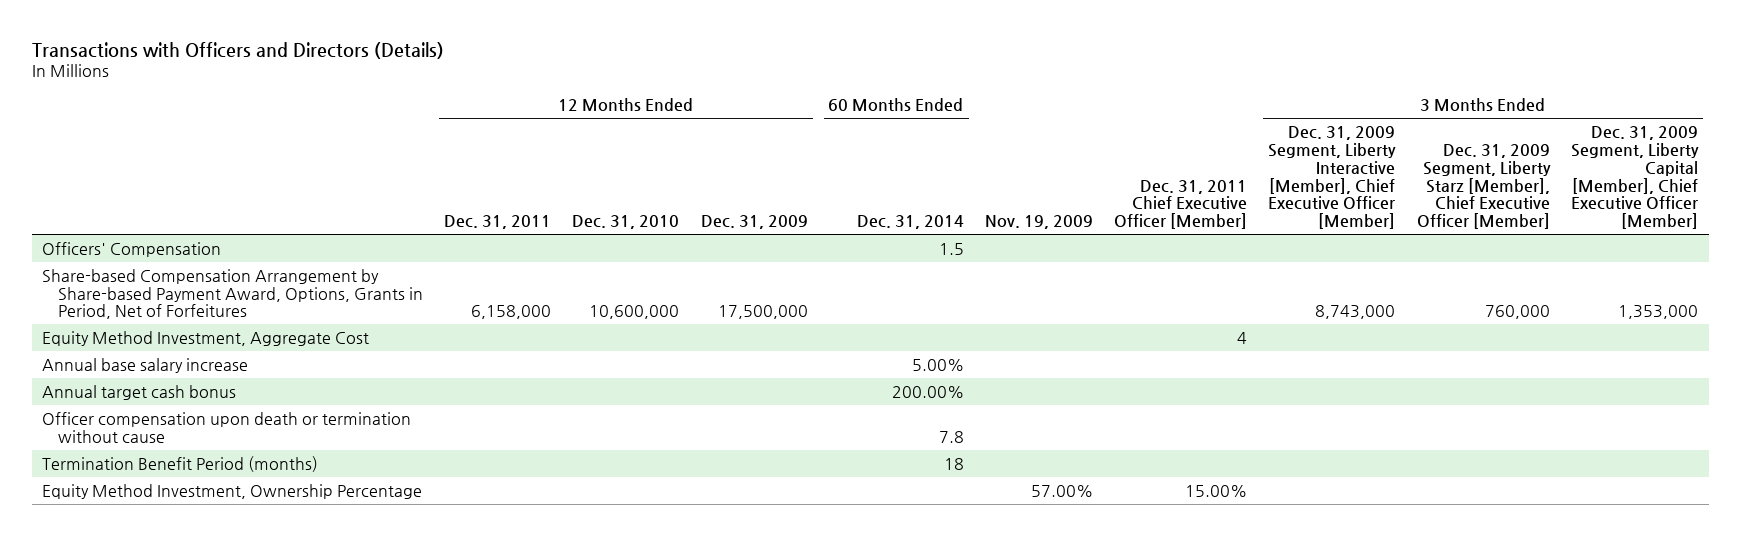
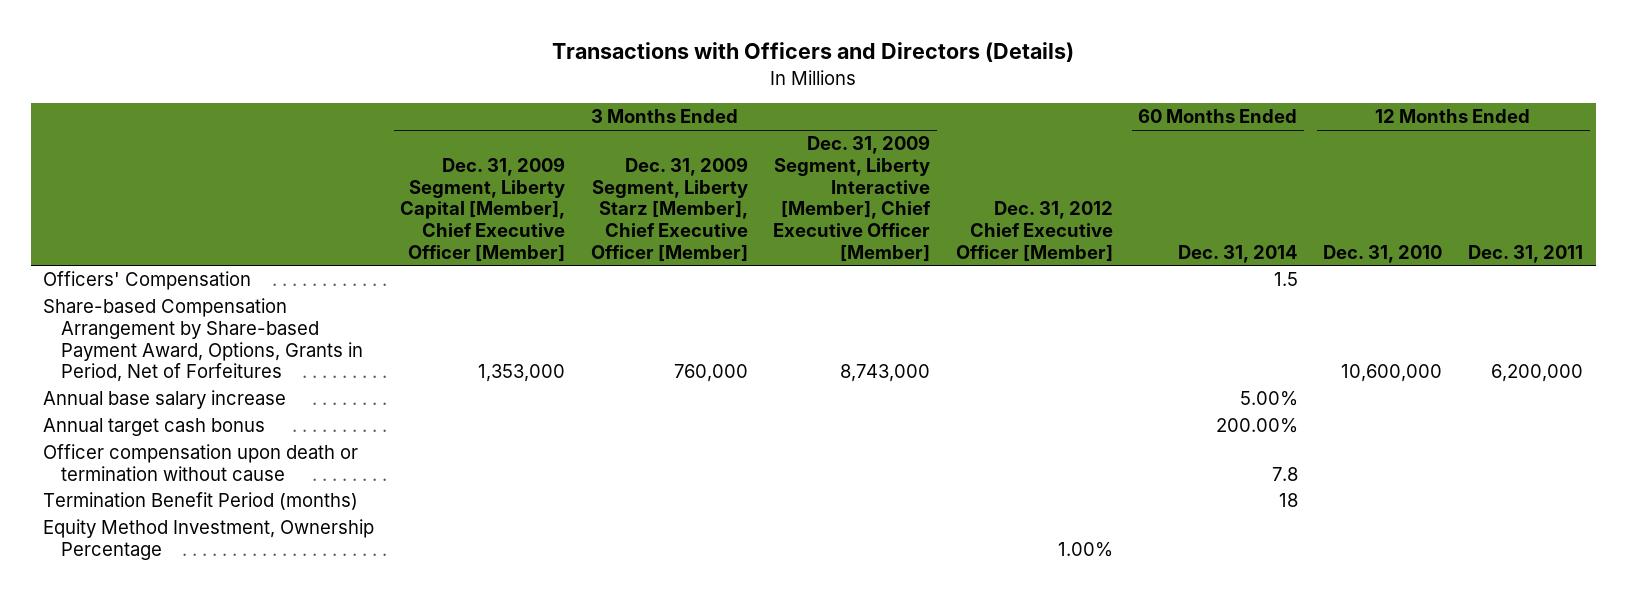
- | 12 Months Ended Dec. 31, 2011 | 12 Months Ended Dec. 31, 2010 | 12 Months Ended Dec. 31, 2009 | 60 Months Ended Dec. 31, 2014 | Nov. 19, 2009 | Dec. 31, 2011 Chief Executive Officer [Member] | 3 Months Ended Dec. 31, 2009 Segment, Liberty Interactive [Member], Chief Executive Officer [Member] | 3 Months Ended Dec. 31, 2009 Segment, Liberty Starz [Member], Chief Executive Officer [Member] | 3 Months Ended Dec. 31, 2009 Segment, Liberty Capital [Member], Chief Executive Officer [Member]
+ | 3 Months Ended Dec. 31, 2009 Segment, Liberty Capital [Member], Chief Executive Officer [Member] | 3 Months Ended Dec. 31, 2009 Segment, Liberty Starz [Member], Chief Executive Officer [Member] | 3 Months Ended Dec. 31, 2009 Segment, Liberty Interactive [Member], Chief Executive Officer [Member] | Dec. 31, 2012 Chief Executive Officer [Member] | 60 Months Ended Dec. 31, 2014 | 12 Months Ended Dec. 31, 2010 | 12 Months Ended Dec. 31, 2011
- Share-based Compensation Arrangement by Share-based Payment Award, Options, Grants in Period, Net of Forfeitures | 6,158,000 | 10,600,000 | 17,500,000 | | | | 8,743,000 | 760,000 | 1,353,000
- Equity Method Investment, Aggregate Cost | | | | | | 4 | | |
+ Share-based Compensation Arrangement by Share-based Payment Award, Options, Grants in Period, Net of Forfeitures | 1,353,000 | 760,000 | 8,743,000 | | | 10,600,000 | 6,200,000

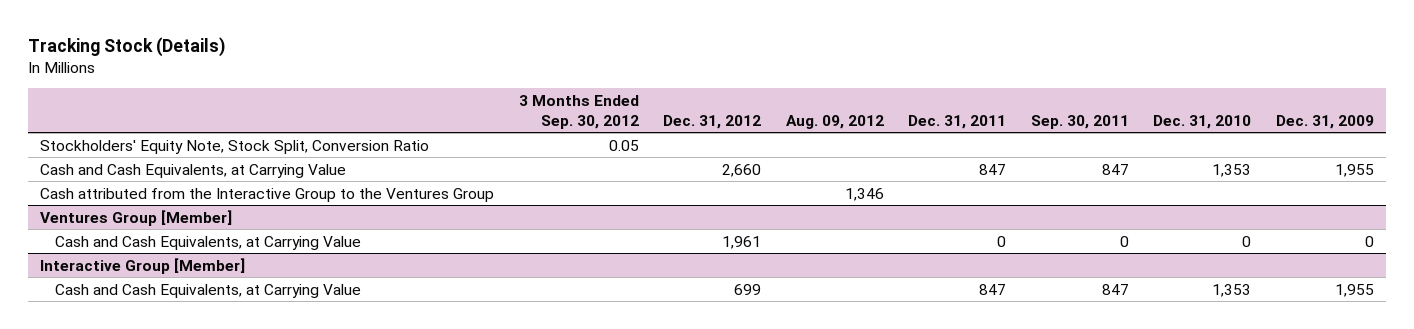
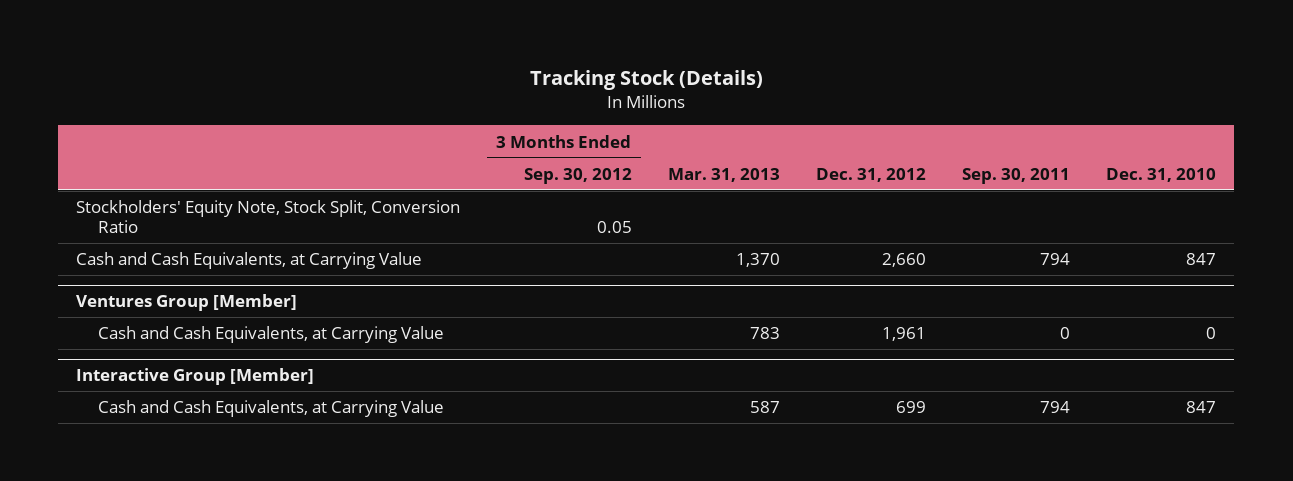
- | 3 Months Ended Sep. 30, 2012 | Dec. 31, 2012 | Aug. 09, 2012 | Dec. 31, 2011 | Sep. 30, 2011 | Dec. 31, 2010 | Dec. 31, 2009
+ | 3 Months Ended Sep. 30, 2012 | Mar. 31, 2013 | Dec. 31, 2012 | Sep. 30, 2011 | Dec. 31, 2010
- Cash and Cash Equivalents, at Carrying Value | | 2,660 | | 847 | 847 | 1,353 | 1,955
- Cash attributed from the Interactive Group to the Ventures Group | | | 1,346 | | | |
+ Cash and Cash Equivalents, at Carrying Value | | 1,370 | 2,660 | 794 | 847
@ Interactive Group [Member]
- Cash and Cash Equivalents, at Carrying Value | | 699 | | 847 | 847 | 1,353 | 1,955
+ Cash and Cash Equivalents, at Carrying Value | | 587 | 699 | 794 | 847

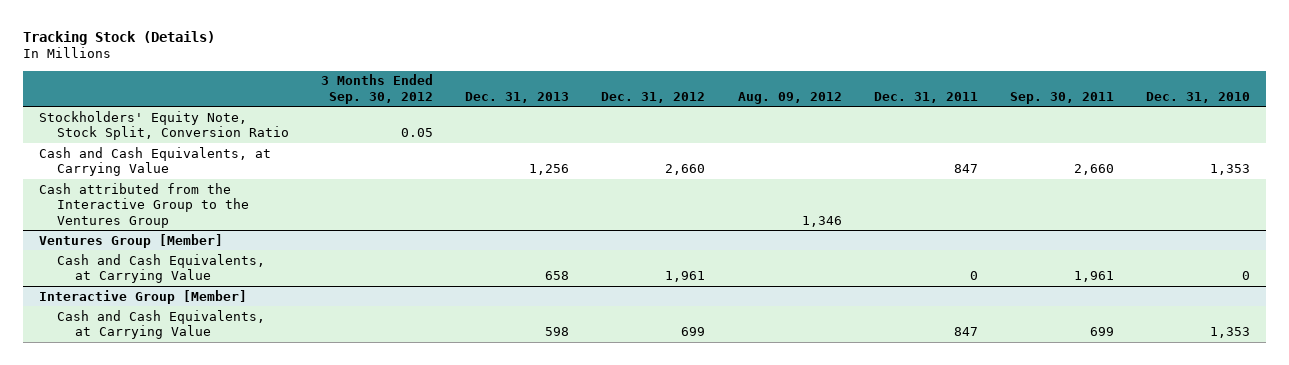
- | 3 Months Ended Sep. 30, 2012 | Mar. 31, 2013 | Dec. 31, 2012 | Sep. 30, 2011 | Dec. 31, 2010
+ | 3 Months Ended Sep. 30, 2012 | Dec. 31, 2013 | Dec. 31, 2012 | Aug. 09, 2012 | Dec. 31, 2011 | Sep. 30, 2011 | Dec. 31, 2010
- Cash and Cash Equivalents, at Carrying Value | | 1,370 | 2,660 | 794 | 847
+ Cash and Cash Equivalents, at Carrying Value | | 1,256 | 2,660 | | 847 | 2,660 | 1,353
+ Cash attributed from the Interactive Group to the Ventures Group | | | | 1,346 | | |
@ Ventures Group [Member]
- Cash and Cash Equivalents, at Carrying Value | | 783 | 1,961 | 0 | 0
+ Cash and Cash Equivalents, at Carrying Value | | 658 | 1,961 | | 0 | 1,961 | 0
@ Interactive Group [Member]
- Cash and Cash Equivalents, at Carrying Value | | 587 | 699 | 794 | 847
+ Cash and Cash Equivalents, at Carrying Value | | 598 | 699 | | 847 | 699 | 1,353

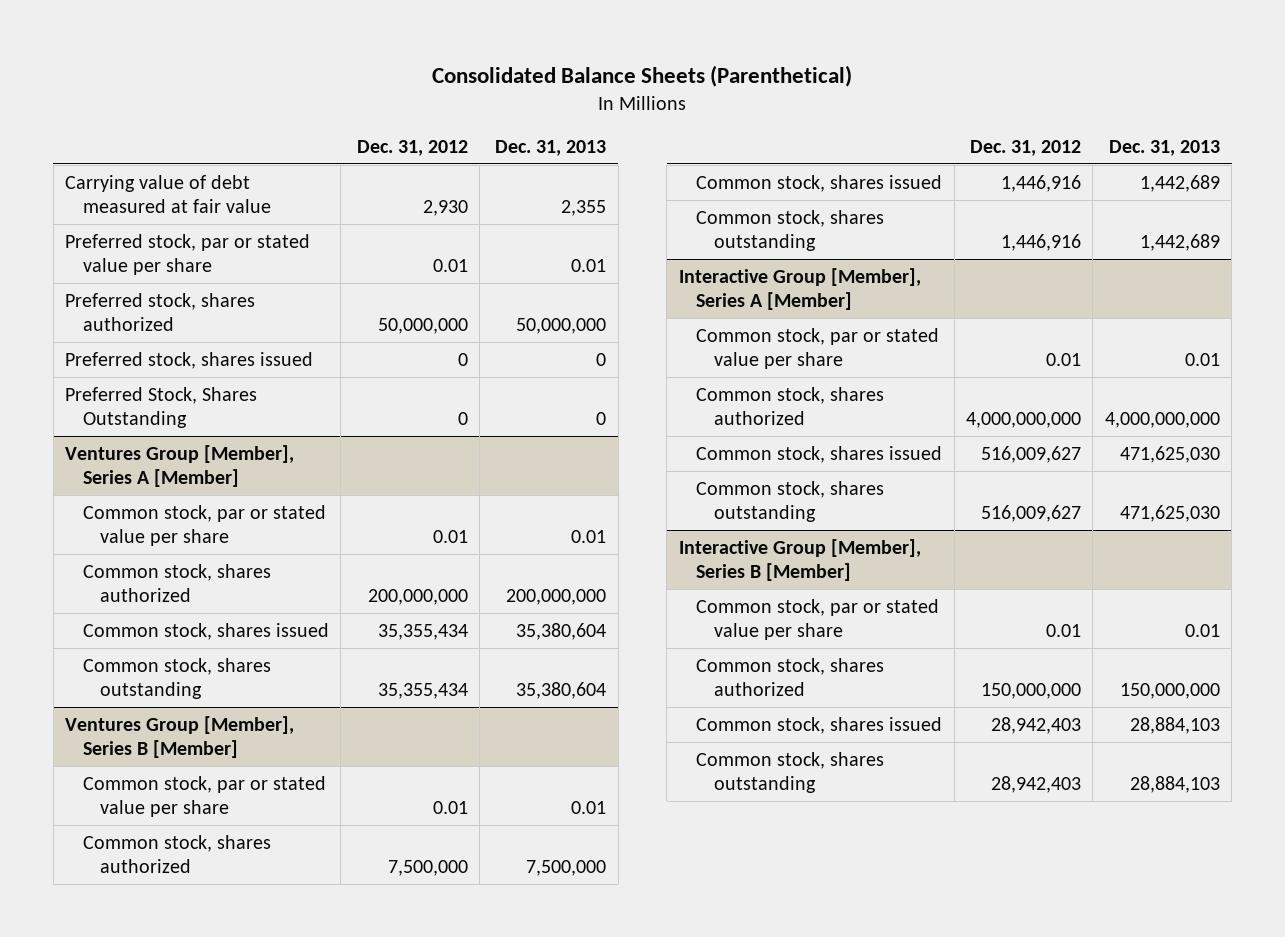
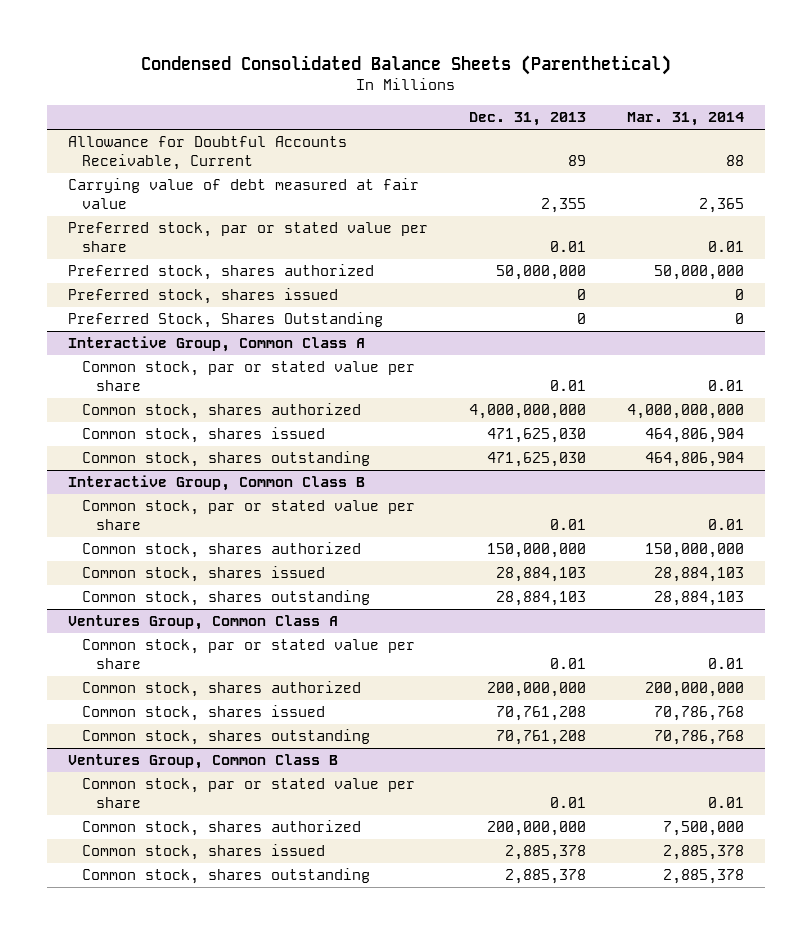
- Consolidated Balance Sheets (Parenthetical)
+ Condensed Consolidated Balance Sheets (Parenthetical)
- | Dec. 31, 2012 | Dec. 31, 2013
+ | Dec. 31, 2013 | Mar. 31, 2014
+ Allowance for Doubtful Accounts Receivable, Current | 89 | 88
- Ventures Group [Member], Series A [Member]
- Common stock, par or stated value per share | 0.01 | 0.01
- Common stock, shares authorized | 200,000,000 | 200,000,000
- Common stock, shares issued | 35,355,434 | 35,380,604
- Common stock, shares outstanding | 35,355,434 | 35,380,604
- Ventures Group [Member], Series B [Member]
- Common stock, par or stated value per share | 0.01 | 0.01
- Common stock, shares authorized | 7,500,000 | 7,500,000
- Common stock, shares issued | 1,446,916 | 1,442,689
- Common stock, shares outstanding | 1,446,916 | 1,442,689
- Interactive Group [Member], Series A [Member]
+ Interactive Group, Common Class A
- Interactive Group [Member], Series B [Member]
+ Interactive Group, Common Class B
+ Ventures Group, Common Class A
+ Common stock, par or stated value per share | 0.01 | 0.01
+ Common stock, shares authorized | 200,000,000 | 200,000,000
+ Common stock, shares issued | 70,761,208 | 70,786,768
+ Common stock, shares outstanding | 70,761,208 | 70,786,768
+ Ventures Group, Common Class B
+ Common stock, par or stated value per share | 0.01 | 0.01
+ Common stock, shares authorized | 200,000,000 | 7,500,000
+ Common stock, shares issued | 2,885,378 | 2,885,378
+ Common stock, shares outstanding | 2,885,378 | 2,885,378

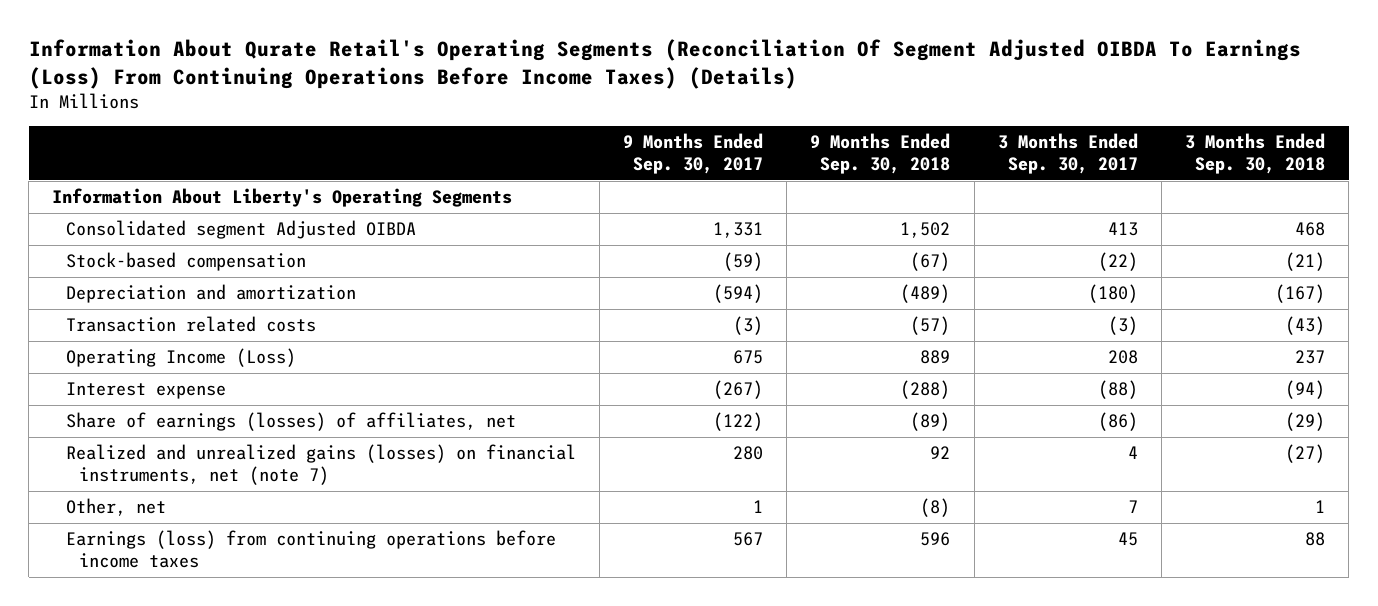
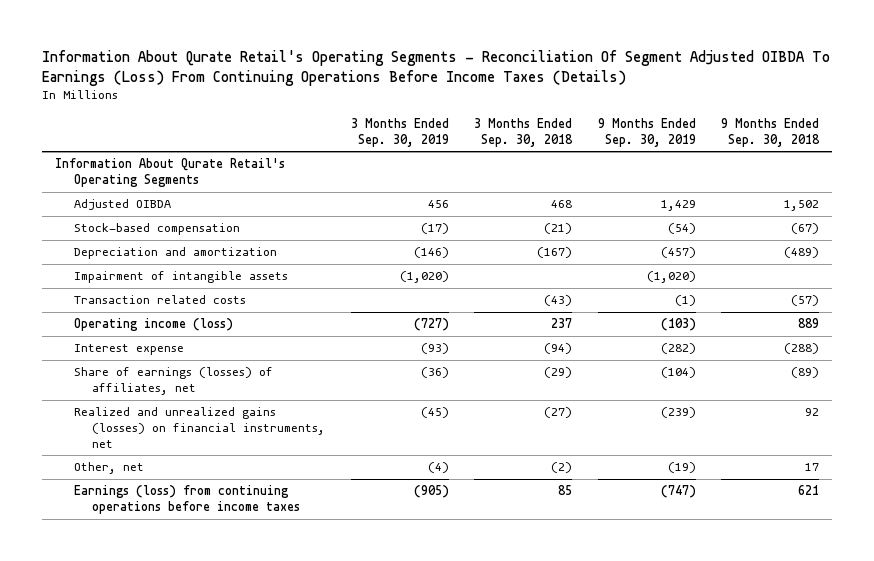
- Information About Qurate Retail's Operating Segments (Reconciliation Of Segment Adjusted OIBDA To Earnings (Loss) From Continuing Operations Before Income Taxes) (Details)
+ Information About Qurate Retail's Operating Segments - Reconciliation Of Segment Adjusted OIBDA To Earnings (Loss) From Continuing Operations Before Income Taxes (Details)
- | 9 Months Ended Sep. 30, 2017 | 9 Months Ended Sep. 30, 2018 | 3 Months Ended Sep. 30, 2017 | 3 Months Ended Sep. 30, 2018
+ | 3 Months Ended Sep. 30, 2019 | 3 Months Ended Sep. 30, 2018 | 9 Months Ended Sep. 30, 2019 | 9 Months Ended Sep. 30, 2018
- Information About Liberty's Operating Segments
- Consolidated segment Adjusted OIBDA | 1,331 | 1,502 | 413 | 468
+ Information About Qurate Retail's Operating Segments
+ Adjusted OIBDA | 456 | 468 | 1,429 | 1,502
+ Impairment of intangible assets | (1,020) | | (1,020) |
- Operating Income (Loss) | 675 | 889 | 208 | 237
+ Operating income (loss) | (727) | 237 | (103) | 889
- Realized and unrealized gains (losses) on financial instruments, net (note 7) | 280 | 92 | 4 | (27)
- Other, net | 1 | (8) | 7 | 1
- Earnings (loss) from continuing operations before income taxes | 567 | 596 | 45 | 88
+ Realized and unrealized gains (losses) on financial instruments, net | (45) | (27) | (239) | 92
+ Other, net | (4) | (2) | (19) | 17
+ Earnings (loss) from continuing operations before income taxes | (905) | 85 | (747) | 621

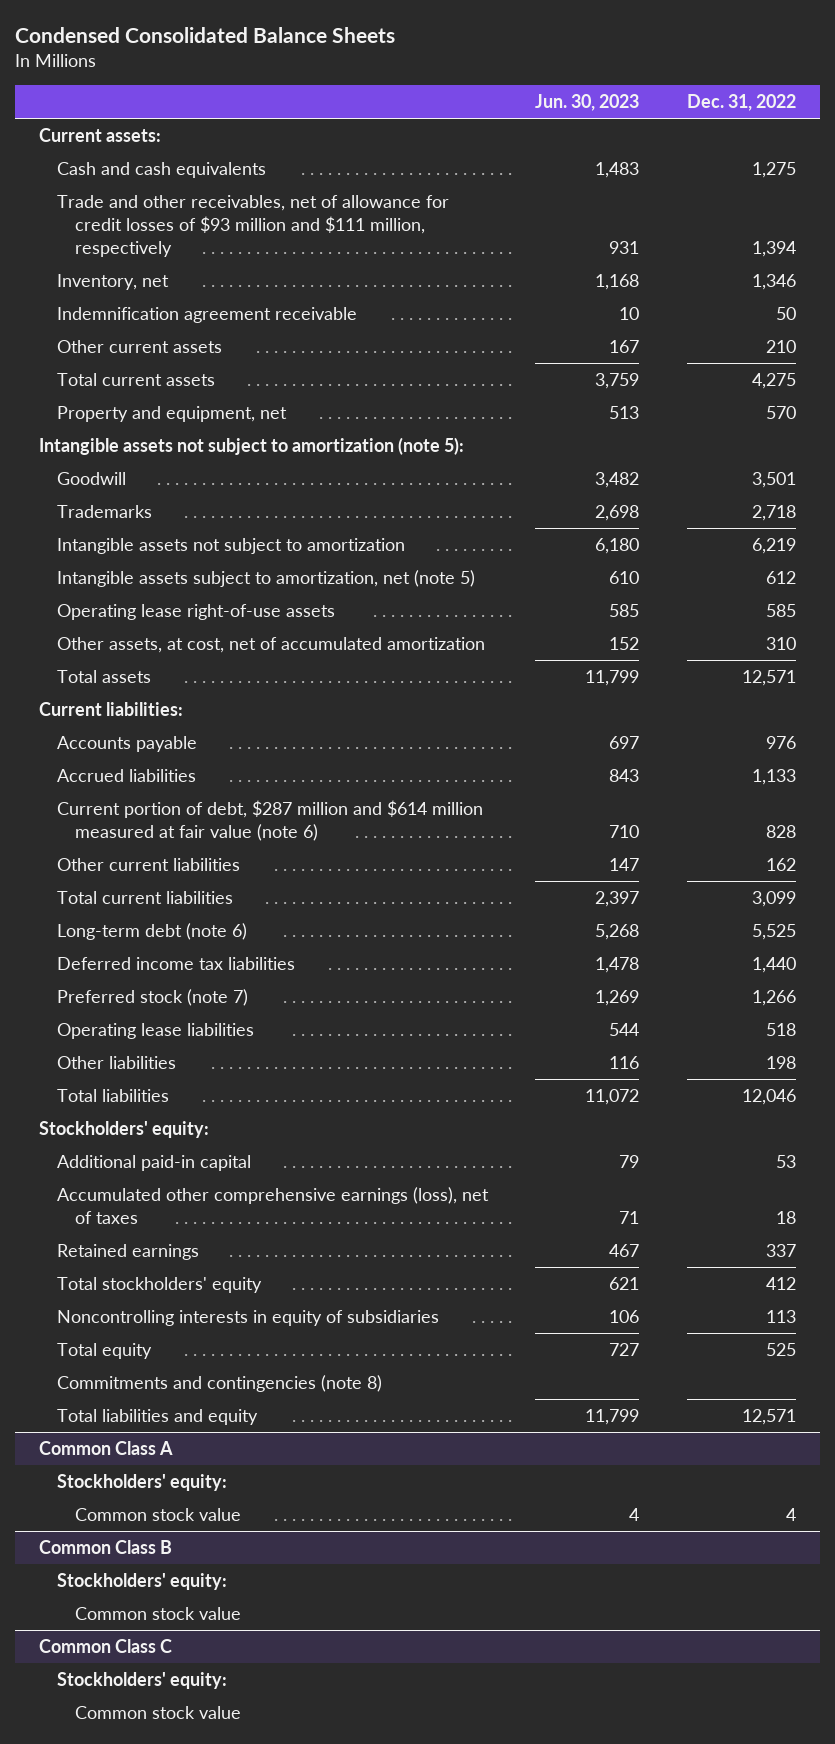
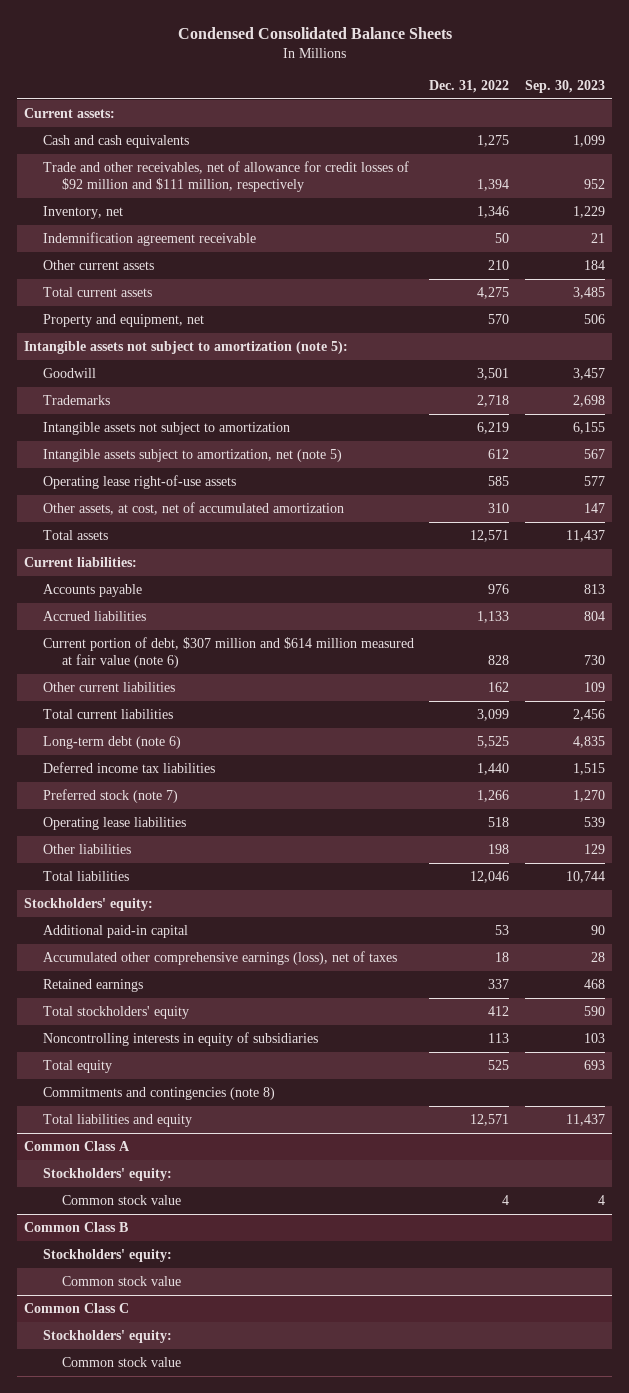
- | Jun. 30, 2023 | Dec. 31, 2022
+ | Dec. 31, 2022 | Sep. 30, 2023
- Trade and other receivables, net of allowance for credit losses of $93 million and $111 million, respectively | 931 | 1,394
+ Trade and other receivables, net of allowance for credit losses of $92 million and $111 million, respectively | 1,394 | 952
- Current portion of debt, $287 million and $614 million measured at fair value (note 6) | 710 | 828
+ Current portion of debt, $307 million and $614 million measured at fair value (note 6) | 828 | 730

